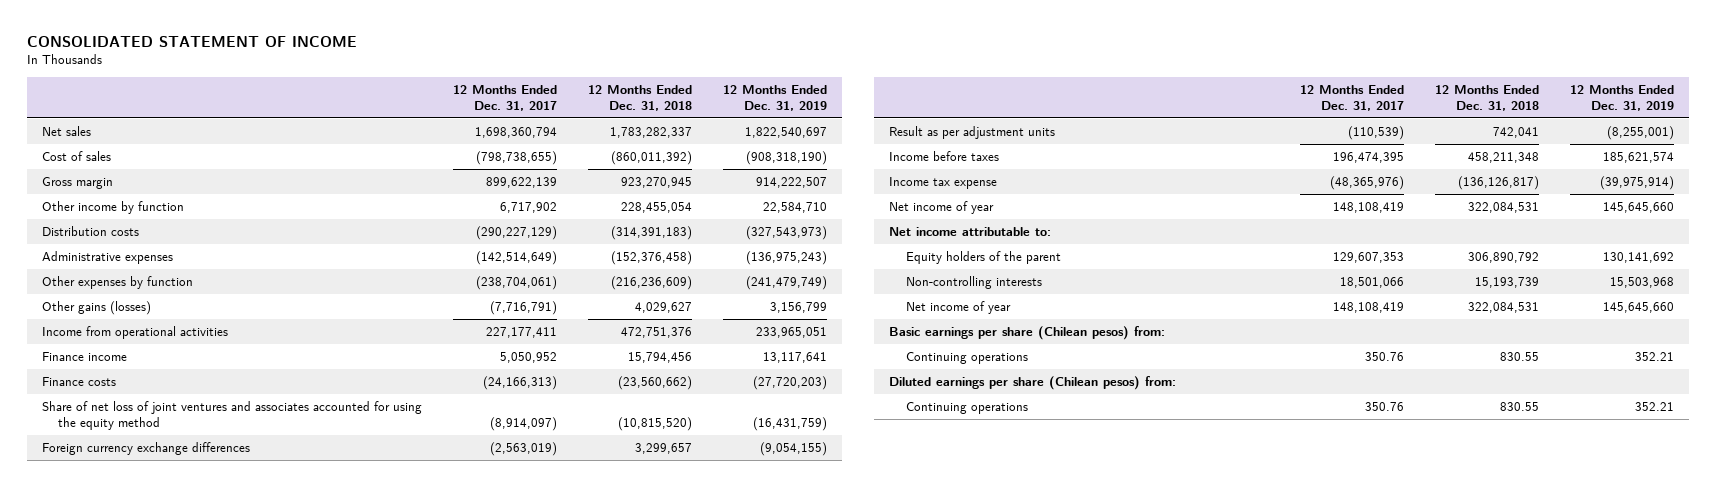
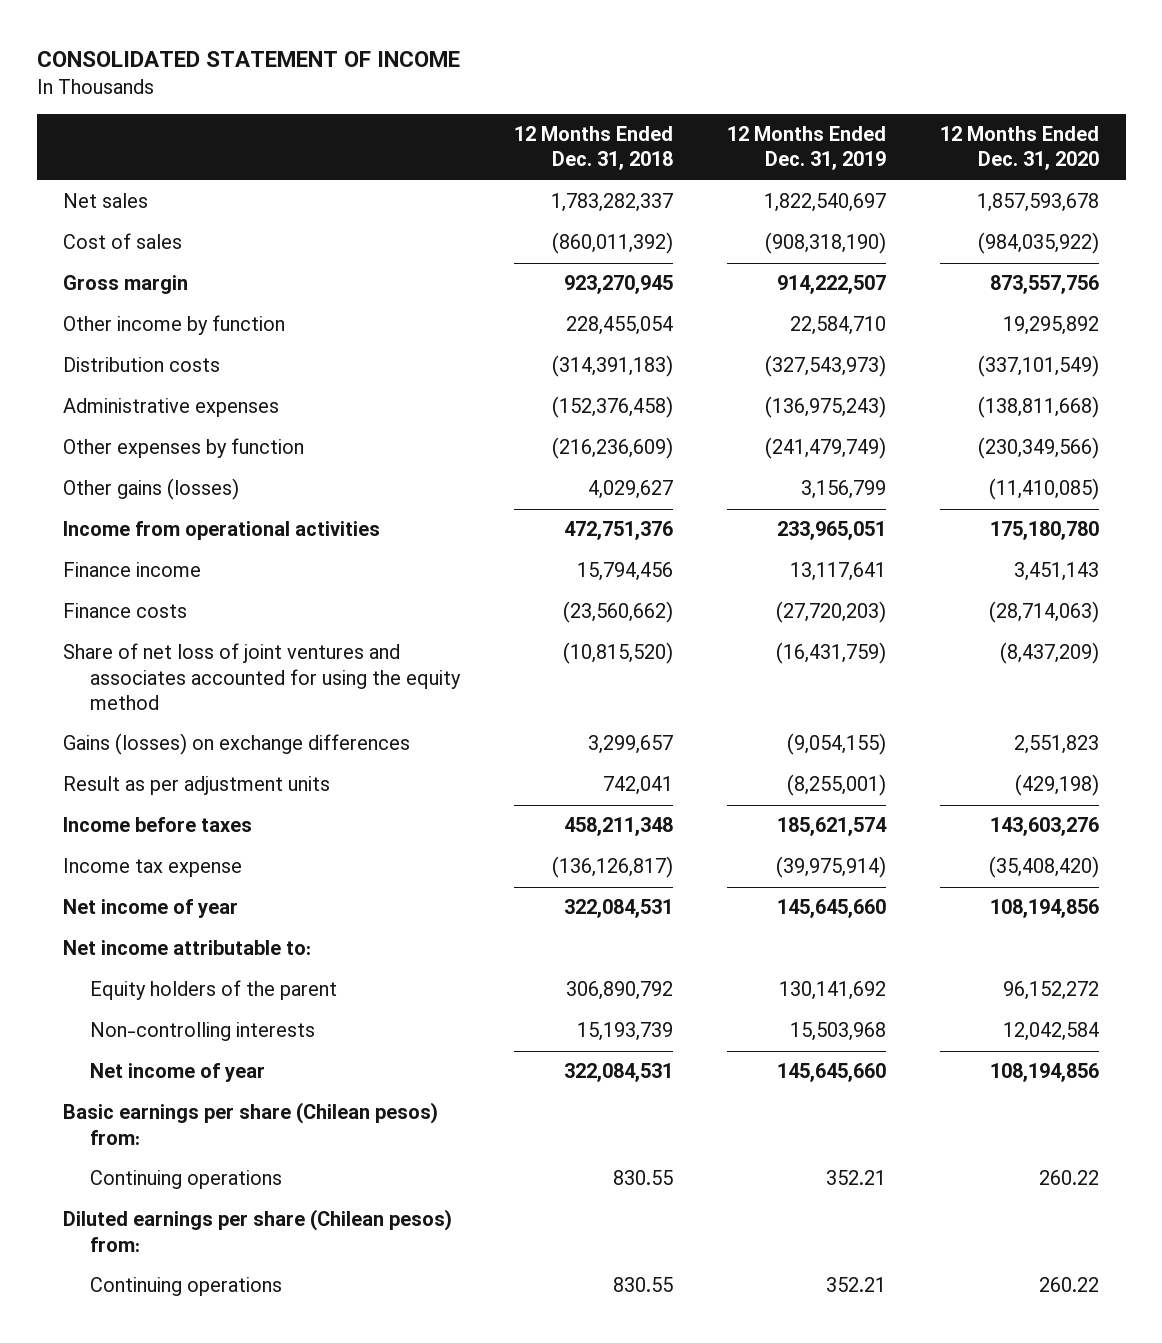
- | 12 Months Ended Dec. 31, 2017 | 12 Months Ended Dec. 31, 2018 | 12 Months Ended Dec. 31, 2019
+ | 12 Months Ended Dec. 31, 2018 | 12 Months Ended Dec. 31, 2019 | 12 Months Ended Dec. 31, 2020
- Foreign currency exchange differences | (2,563,019) | 3,299,657 | (9,054,155)
+ Gains (losses) on exchange differences | 3,299,657 | (9,054,155) | 2,551,823

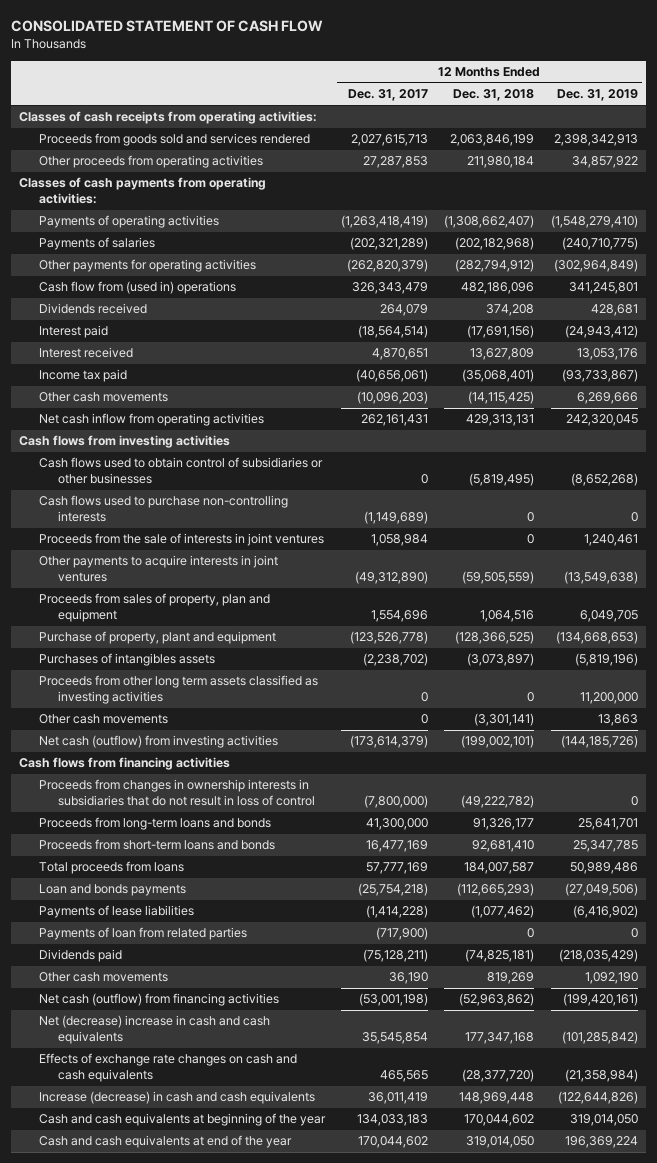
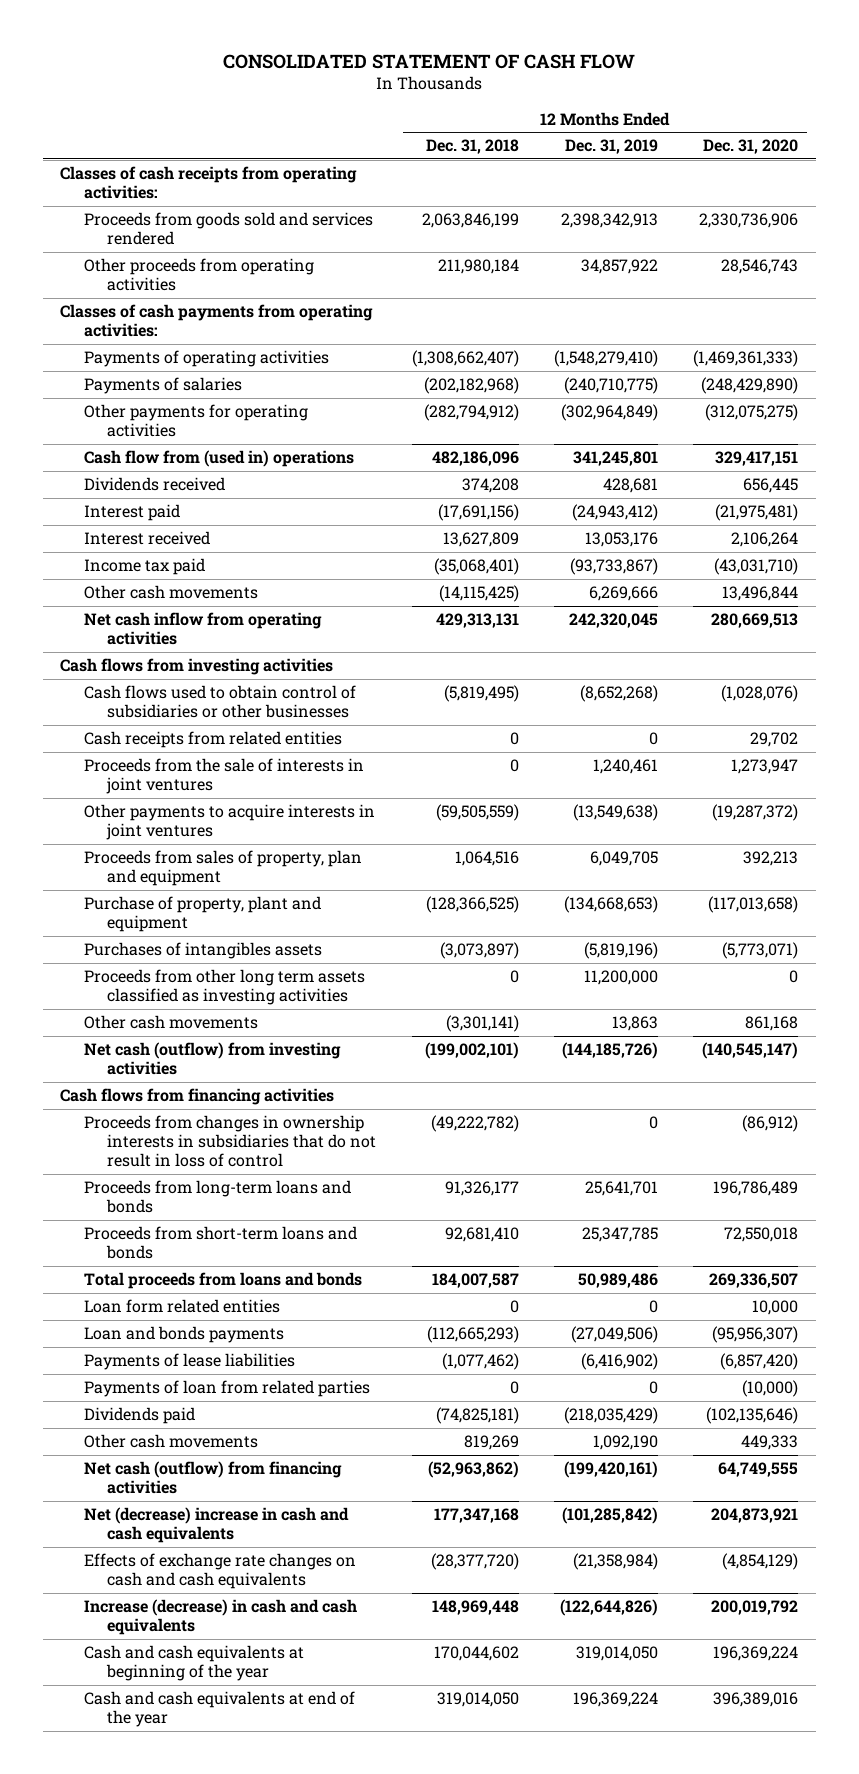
- | 12 Months Ended Dec. 31, 2017 | 12 Months Ended Dec. 31, 2018 | 12 Months Ended Dec. 31, 2019
+ | 12 Months Ended Dec. 31, 2018 | 12 Months Ended Dec. 31, 2019 | 12 Months Ended Dec. 31, 2020
- Cash flows used to purchase non-controlling interests | (1,149,689) | 0 | 0
+ Cash receipts from related entities | 0 | 0 | 29,702
- Total proceeds from loans | 57,777,169 | 184,007,587 | 50,989,486
+ Total proceeds from loans and bonds | 184,007,587 | 50,989,486 | 269,336,507
+ Loan form related entities | 0 | 0 | 10,000

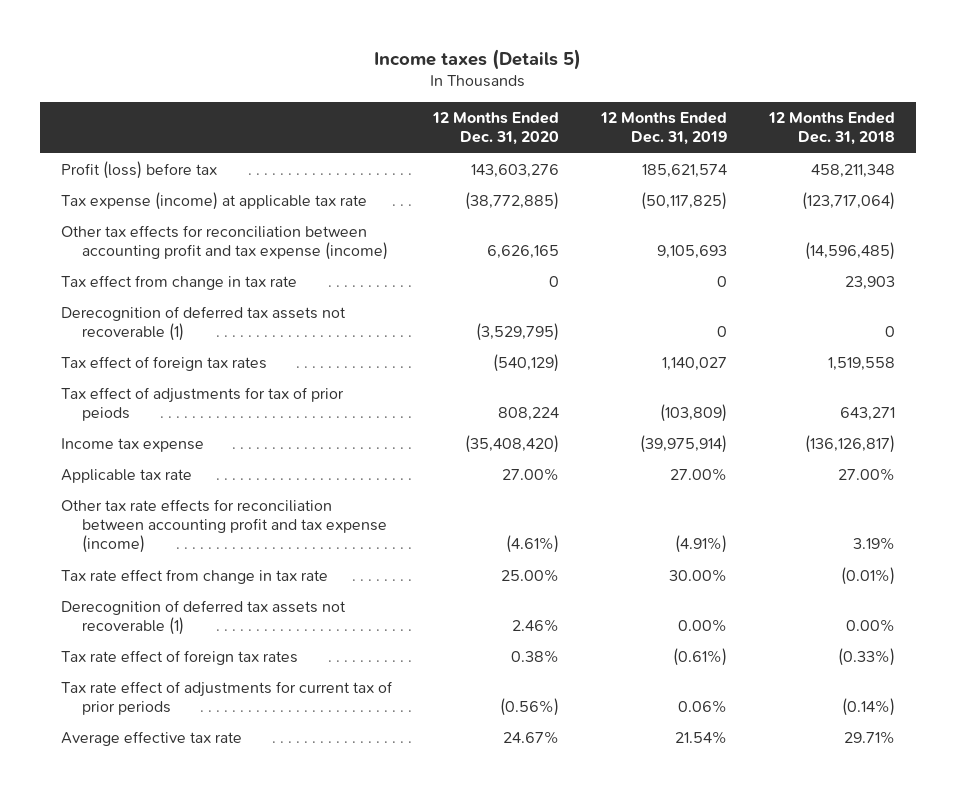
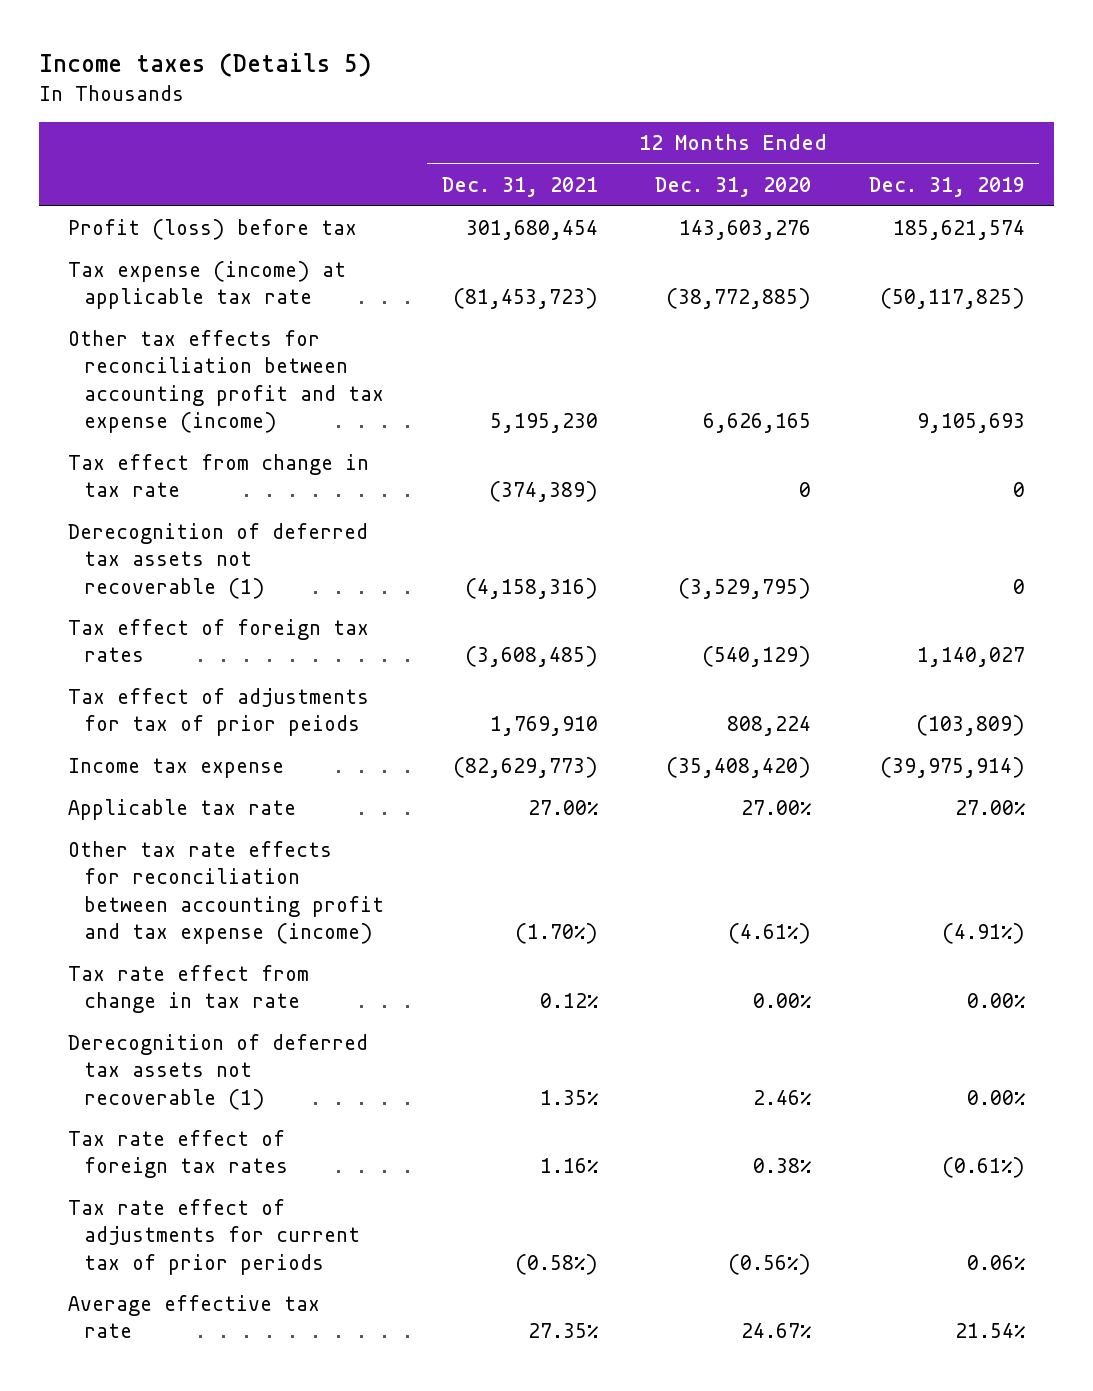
- | 12 Months Ended Dec. 31, 2020 | 12 Months Ended Dec. 31, 2019 | 12 Months Ended Dec. 31, 2018
+ | 12 Months Ended Dec. 31, 2021 | 12 Months Ended Dec. 31, 2020 | 12 Months Ended Dec. 31, 2019
- Tax rate effect from change in tax rate | 25.00% | 30.00% | (0.01%)
+ Tax rate effect from change in tax rate | 0.12% | 0.00% | 0.00%

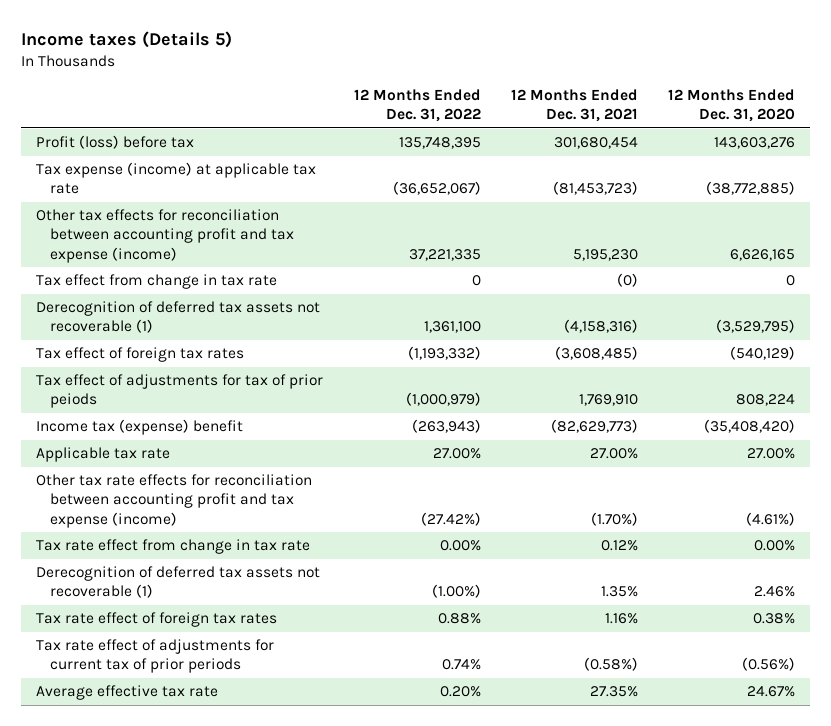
- | 12 Months Ended Dec. 31, 2021 | 12 Months Ended Dec. 31, 2020 | 12 Months Ended Dec. 31, 2019
+ | 12 Months Ended Dec. 31, 2022 | 12 Months Ended Dec. 31, 2021 | 12 Months Ended Dec. 31, 2020
- Tax effect from change in tax rate | (374,389) | 0 | 0
+ Tax effect from change in tax rate | 0 | (0) | 0
- Income tax expense | (82,629,773) | (35,408,420) | (39,975,914)
+ Income tax (expense) benefit | (263,943) | (82,629,773) | (35,408,420)

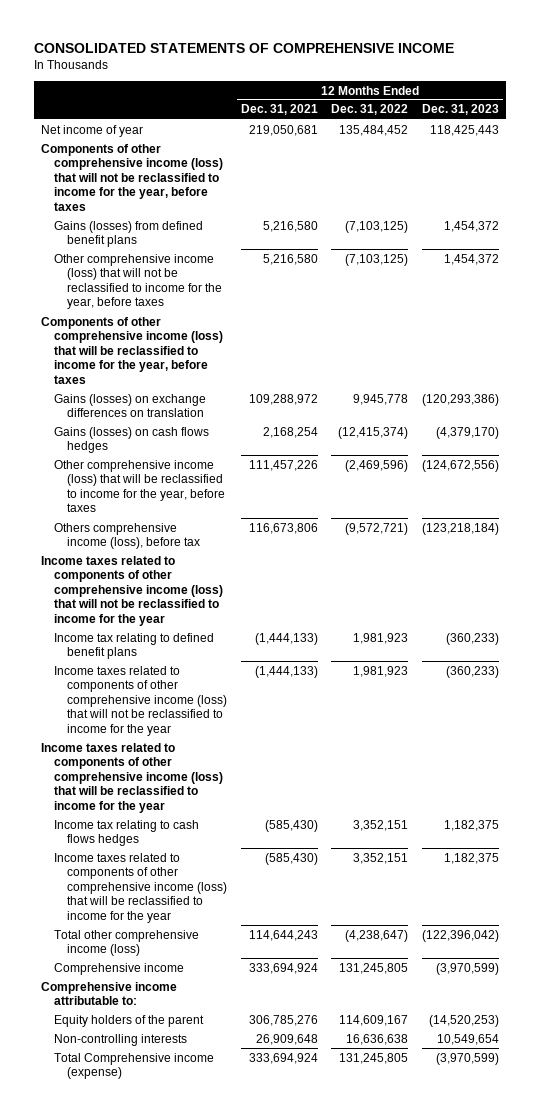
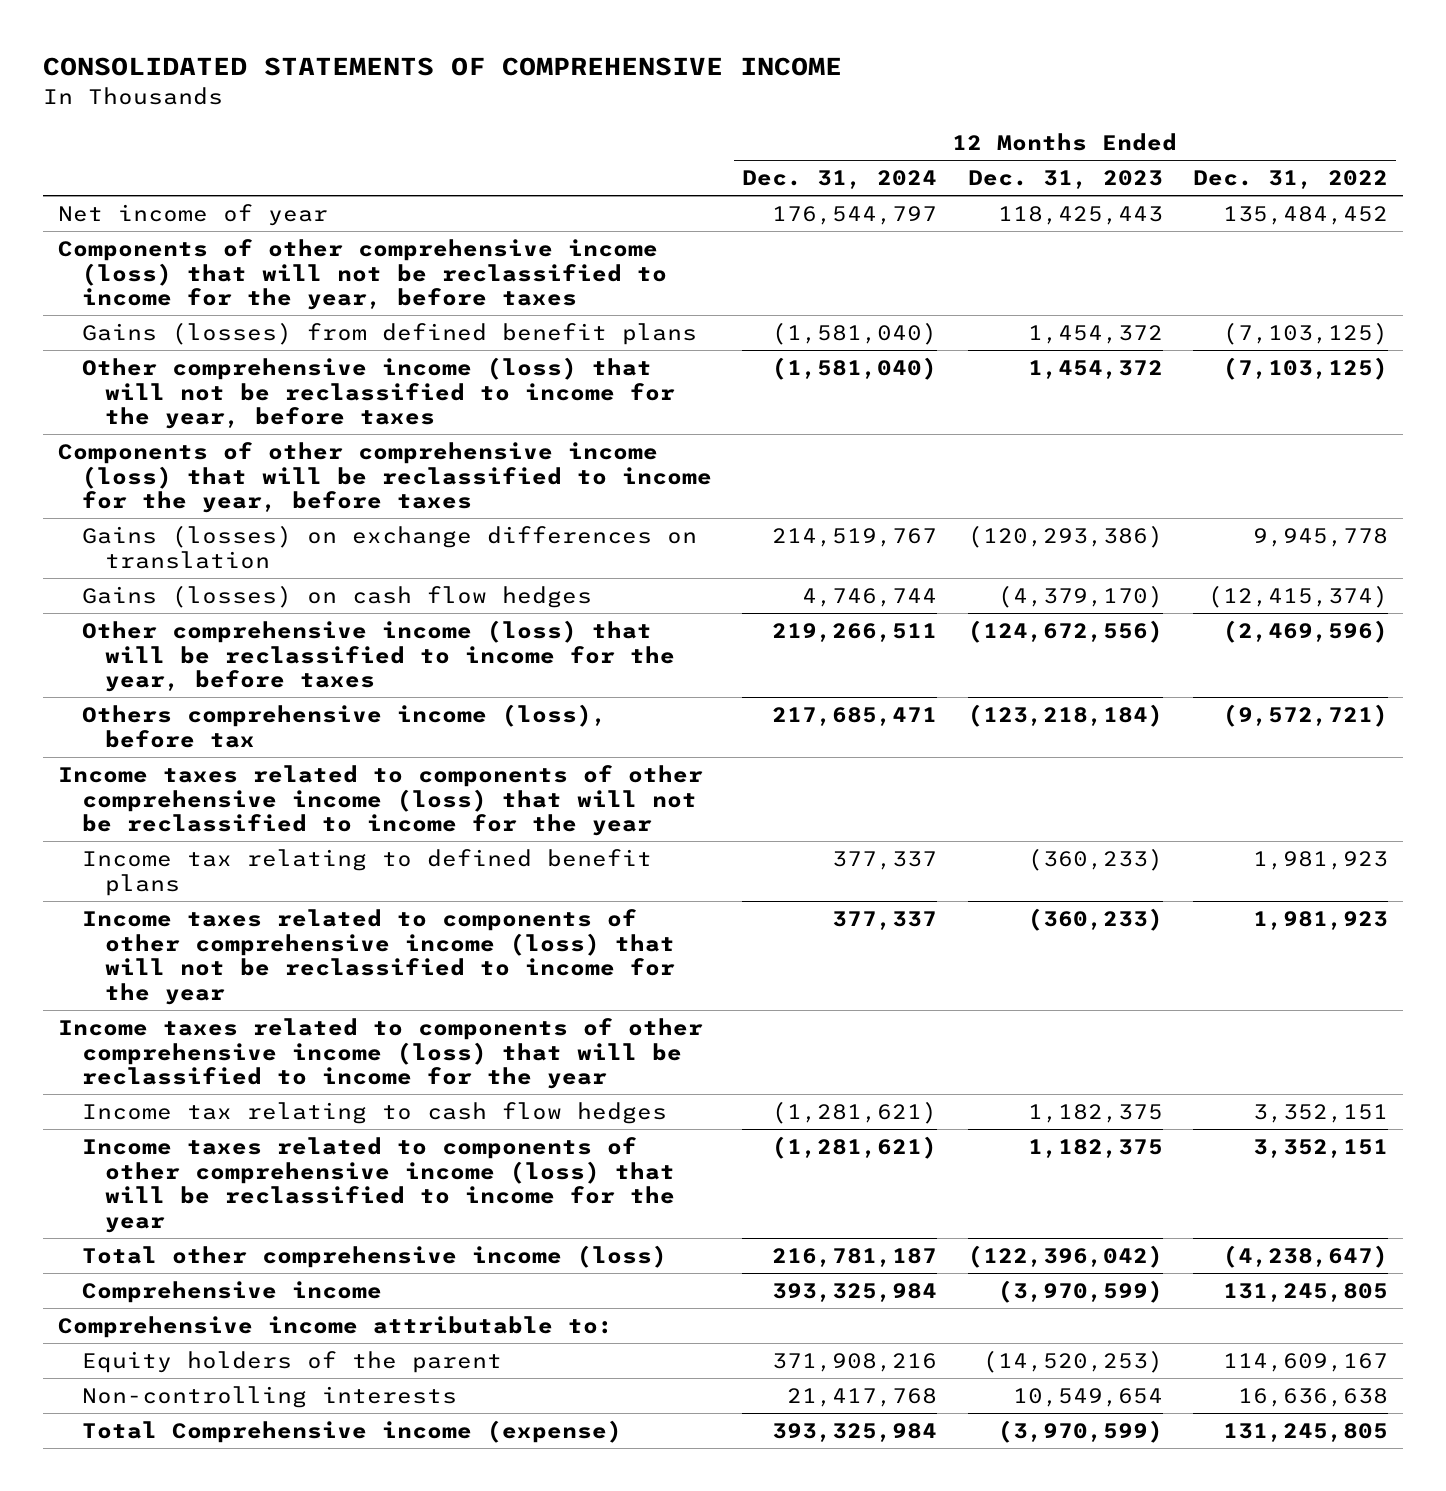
- | 12 Months Ended Dec. 31, 2021 | 12 Months Ended Dec. 31, 2022 | 12 Months Ended Dec. 31, 2023
+ | 12 Months Ended Dec. 31, 2024 | 12 Months Ended Dec. 31, 2023 | 12 Months Ended Dec. 31, 2022
- Gains (losses) on cash flows hedges | 2,168,254 | (12,415,374) | (4,379,170)
+ Gains (losses) on cash flow hedges | 4,746,744 | (4,379,170) | (12,415,374)
- Income tax relating to cash flows hedges | (585,430) | 3,352,151 | 1,182,375
+ Income tax relating to cash flow hedges | (1,281,621) | 1,182,375 | 3,352,151

